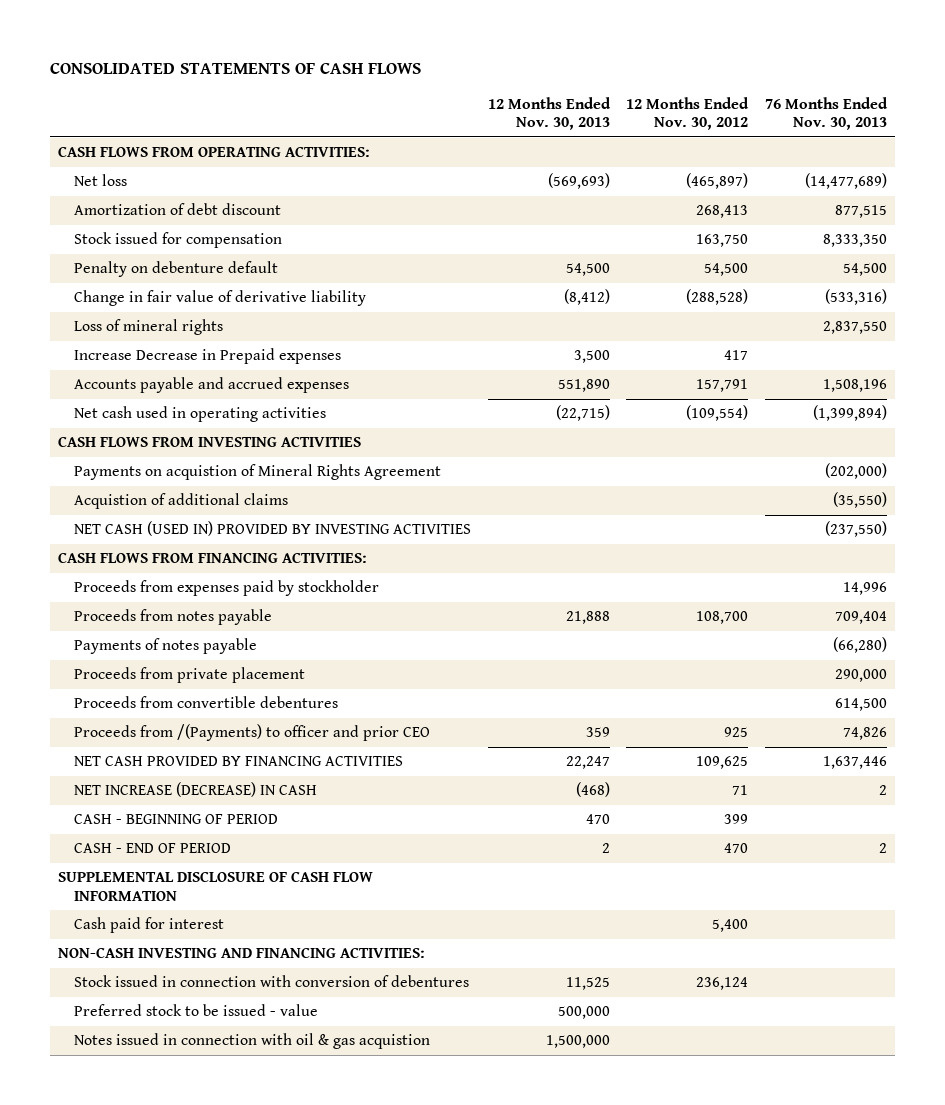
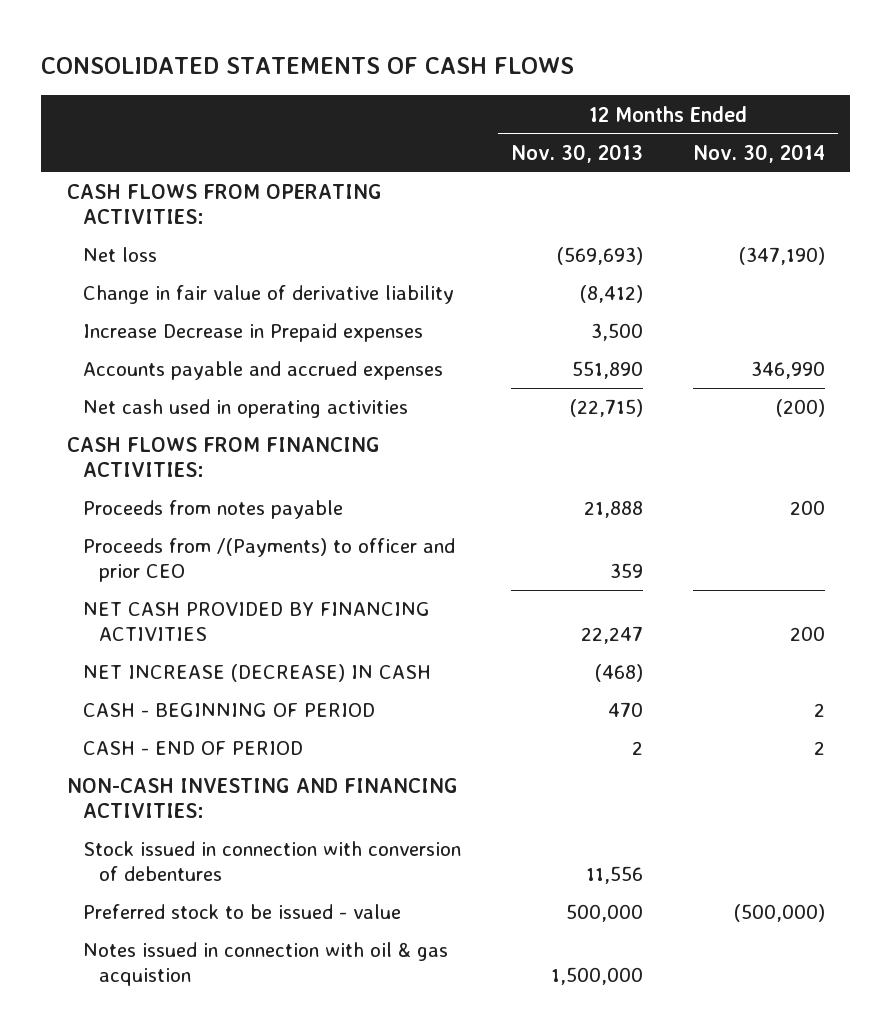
- | 12 Months Ended Nov. 30, 2013 | 12 Months Ended Nov. 30, 2012 | 76 Months Ended Nov. 30, 2013
+ | 12 Months Ended Nov. 30, 2013 | 12 Months Ended Nov. 30, 2014
- Amortization of debt discount | | 268,413 | 877,515
- Stock issued for compensation | | 163,750 | 8,333,350
- Penalty on debenture default | 54,500 | 54,500 | 54,500
- Loss of mineral rights | | | 2,837,550
- CASH FLOWS FROM INVESTING ACTIVITIES
- Payments on acquistion of Mineral Rights Agreement | | | (202,000)
- Acquistion of additional claims | | | (35,550)
- NET CASH (USED IN) PROVIDED BY INVESTING ACTIVITIES | | | (237,550)
- Proceeds from expenses paid by stockholder | | | 14,996
- Payments of notes payable | | | (66,280)
- Proceeds from private placement | | | 290,000
- Proceeds from convertible debentures | | | 614,500
- SUPPLEMENTAL DISCLOSURE OF CASH FLOW INFORMATION
- Cash paid for interest | | 5,400 |
- Stock issued in connection with conversion of debentures | 11,525 | 236,124 |
+ Stock issued in connection with conversion of debentures | 11,556 |

